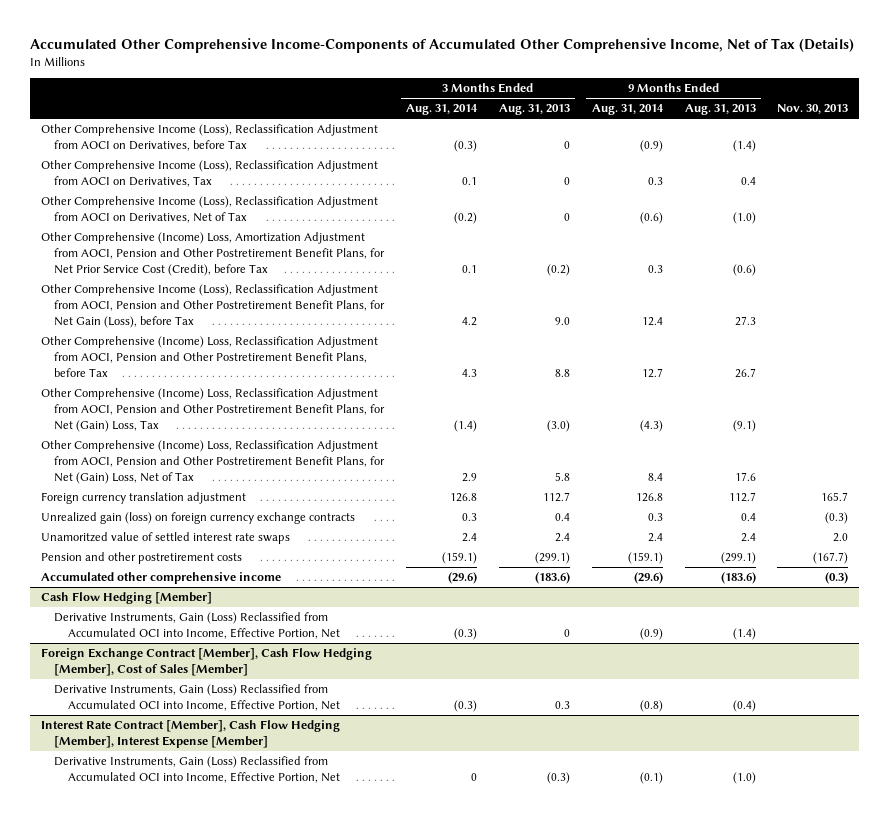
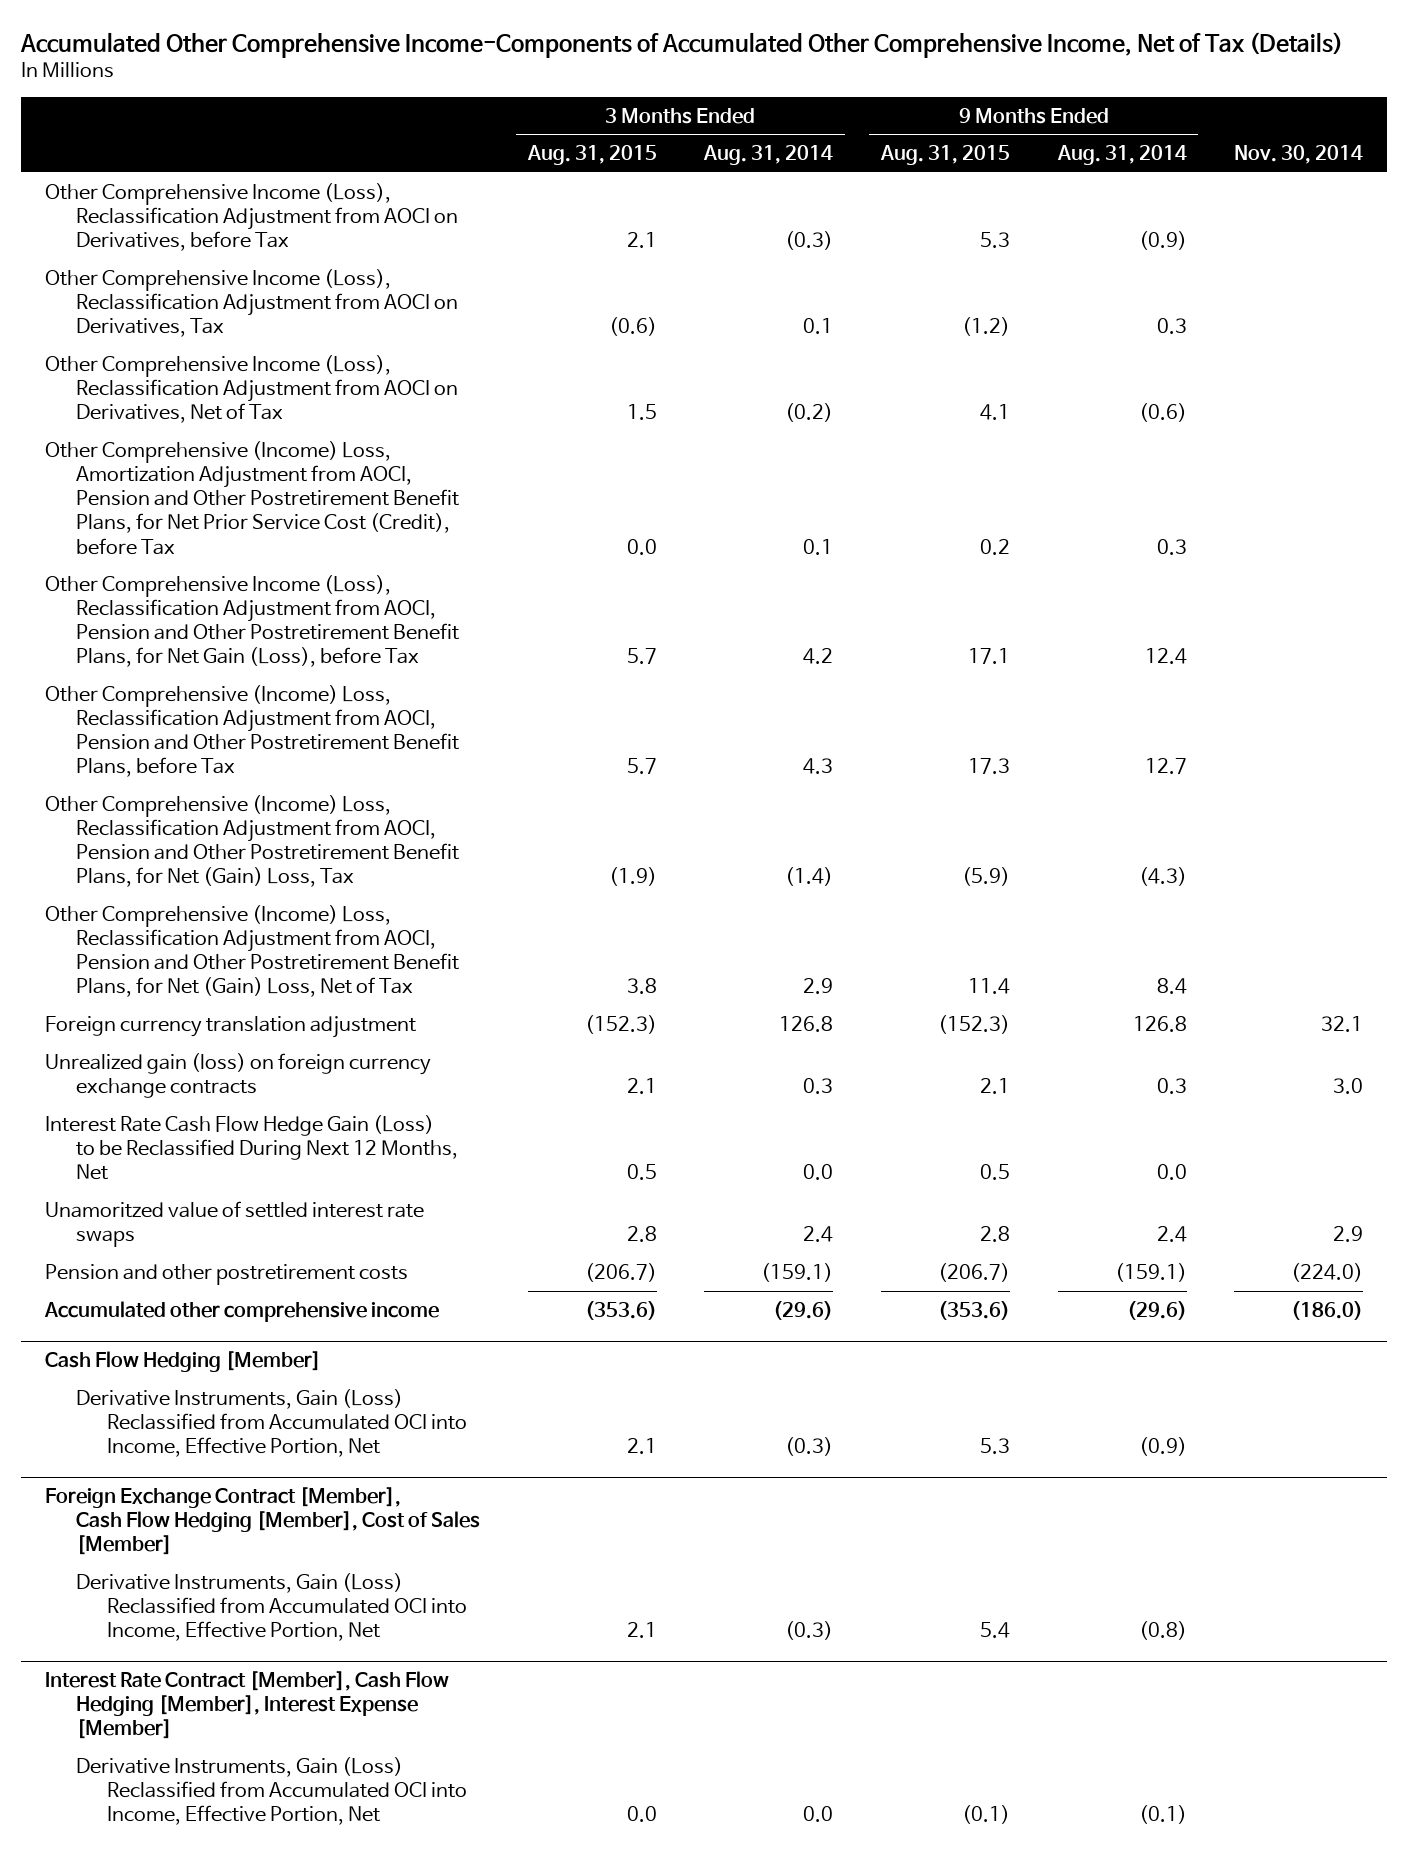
- | 3 Months Ended Aug. 31, 2014 | 3 Months Ended Aug. 31, 2013 | 9 Months Ended Aug. 31, 2014 | 9 Months Ended Aug. 31, 2013 | Nov. 30, 2013
+ | 3 Months Ended Aug. 31, 2015 | 3 Months Ended Aug. 31, 2014 | 9 Months Ended Aug. 31, 2015 | 9 Months Ended Aug. 31, 2014 | Nov. 30, 2014
+ Interest Rate Cash Flow Hedge Gain (Loss) to be Reclassified During Next 12 Months, Net | 0.5 | 0.0 | 0.5 | 0.0 |
@ Interest Rate Contract [Member], Cash Flow Hedging [Member], Interest Expense [Member]
- Derivative Instruments, Gain (Loss) Reclassified from Accumulated OCI into Income, Effective Portion, Net | 0 | (0.3) | (0.1) | (1.0) |
+ Derivative Instruments, Gain (Loss) Reclassified from Accumulated OCI into Income, Effective Portion, Net | 0.0 | 0.0 | (0.1) | (0.1) |

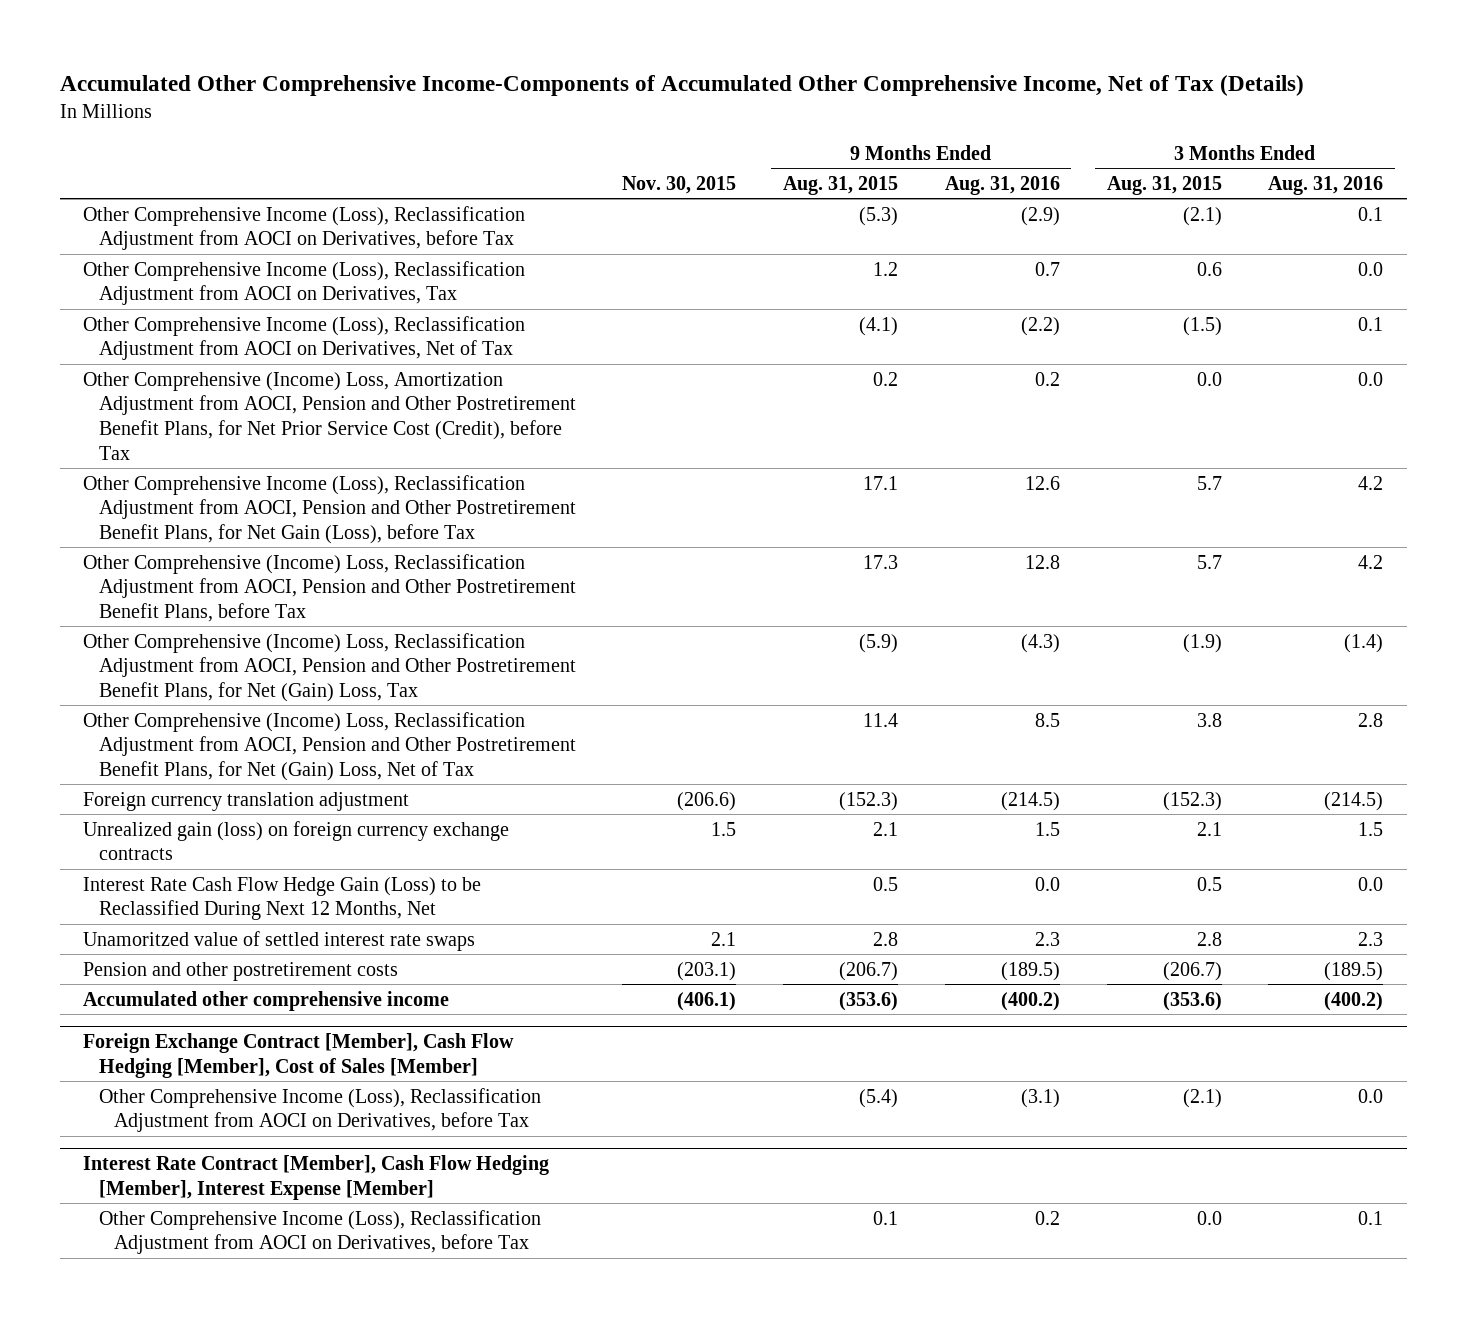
- | 3 Months Ended Aug. 31, 2015 | 3 Months Ended Aug. 31, 2014 | 9 Months Ended Aug. 31, 2015 | 9 Months Ended Aug. 31, 2014 | Nov. 30, 2014
+ | Nov. 30, 2015 | 9 Months Ended Aug. 31, 2015 | 9 Months Ended Aug. 31, 2016 | 3 Months Ended Aug. 31, 2015 | 3 Months Ended Aug. 31, 2016
- Other Comprehensive Income (Loss), Reclassification Adjustment from AOCI on Derivatives, before Tax | 2.1 | (0.3) | 5.3 | (0.9) |
- Other Comprehensive Income (Loss), Reclassification Adjustment from AOCI on Derivatives, Tax | (0.6) | 0.1 | (1.2) | 0.3 |
- Other Comprehensive Income (Loss), Reclassification Adjustment from AOCI on Derivatives, Net of Tax | 1.5 | (0.2) | 4.1 | (0.6) |
+ Other Comprehensive Income (Loss), Reclassification Adjustment from AOCI on Derivatives, before Tax | | (5.3) | (2.9) | (2.1) | 0.1
+ Other Comprehensive Income (Loss), Reclassification Adjustment from AOCI on Derivatives, Tax | | 1.2 | 0.7 | 0.6 | 0.0
+ Other Comprehensive Income (Loss), Reclassification Adjustment from AOCI on Derivatives, Net of Tax | | (4.1) | (2.2) | (1.5) | 0.1
- Cash Flow Hedging [Member]
- Derivative Instruments, Gain (Loss) Reclassified from Accumulated OCI into Income, Effective Portion, Net | 2.1 | (0.3) | 5.3 | (0.9) |
@ Foreign Exchange Contract [Member], Cash Flow Hedging [Member], Cost of Sales [Member]
- Derivative Instruments, Gain (Loss) Reclassified from Accumulated OCI into Income, Effective Portion, Net | 2.1 | (0.3) | 5.4 | (0.8) |
+ Other Comprehensive Income (Loss), Reclassification Adjustment from AOCI on Derivatives, before Tax | | (5.4) | (3.1) | (2.1) | 0.0
@ Interest Rate Contract [Member], Cash Flow Hedging [Member], Interest Expense [Member]
- Derivative Instruments, Gain (Loss) Reclassified from Accumulated OCI into Income, Effective Portion, Net | 0.0 | 0.0 | (0.1) | (0.1) |
+ Other Comprehensive Income (Loss), Reclassification Adjustment from AOCI on Derivatives, before Tax | | 0.1 | 0.2 | 0.0 | 0.1

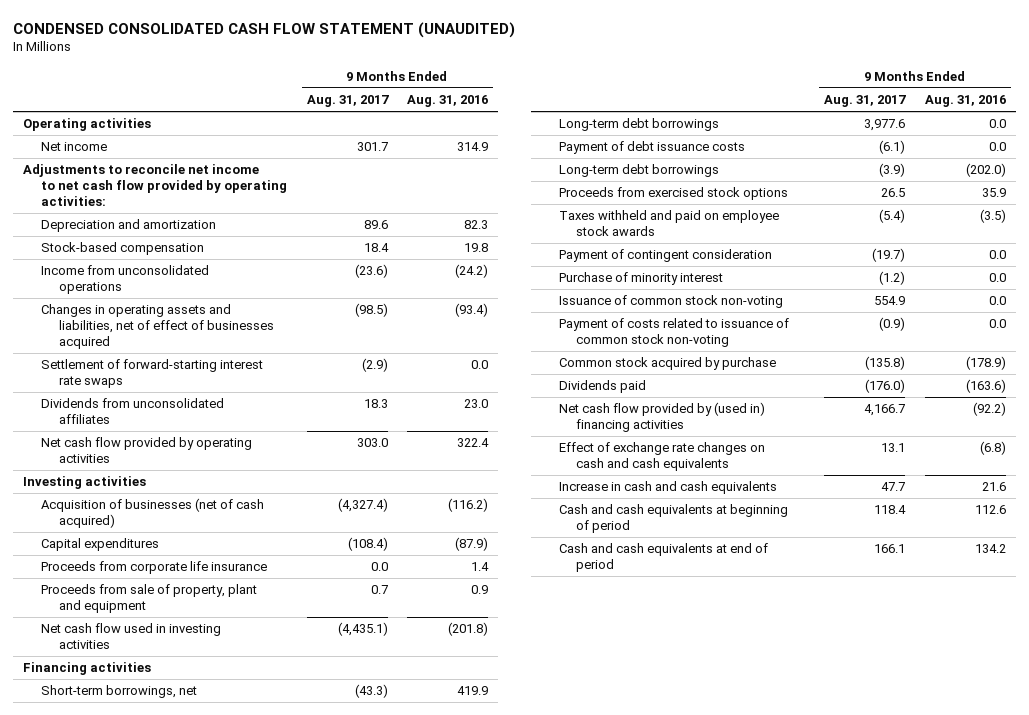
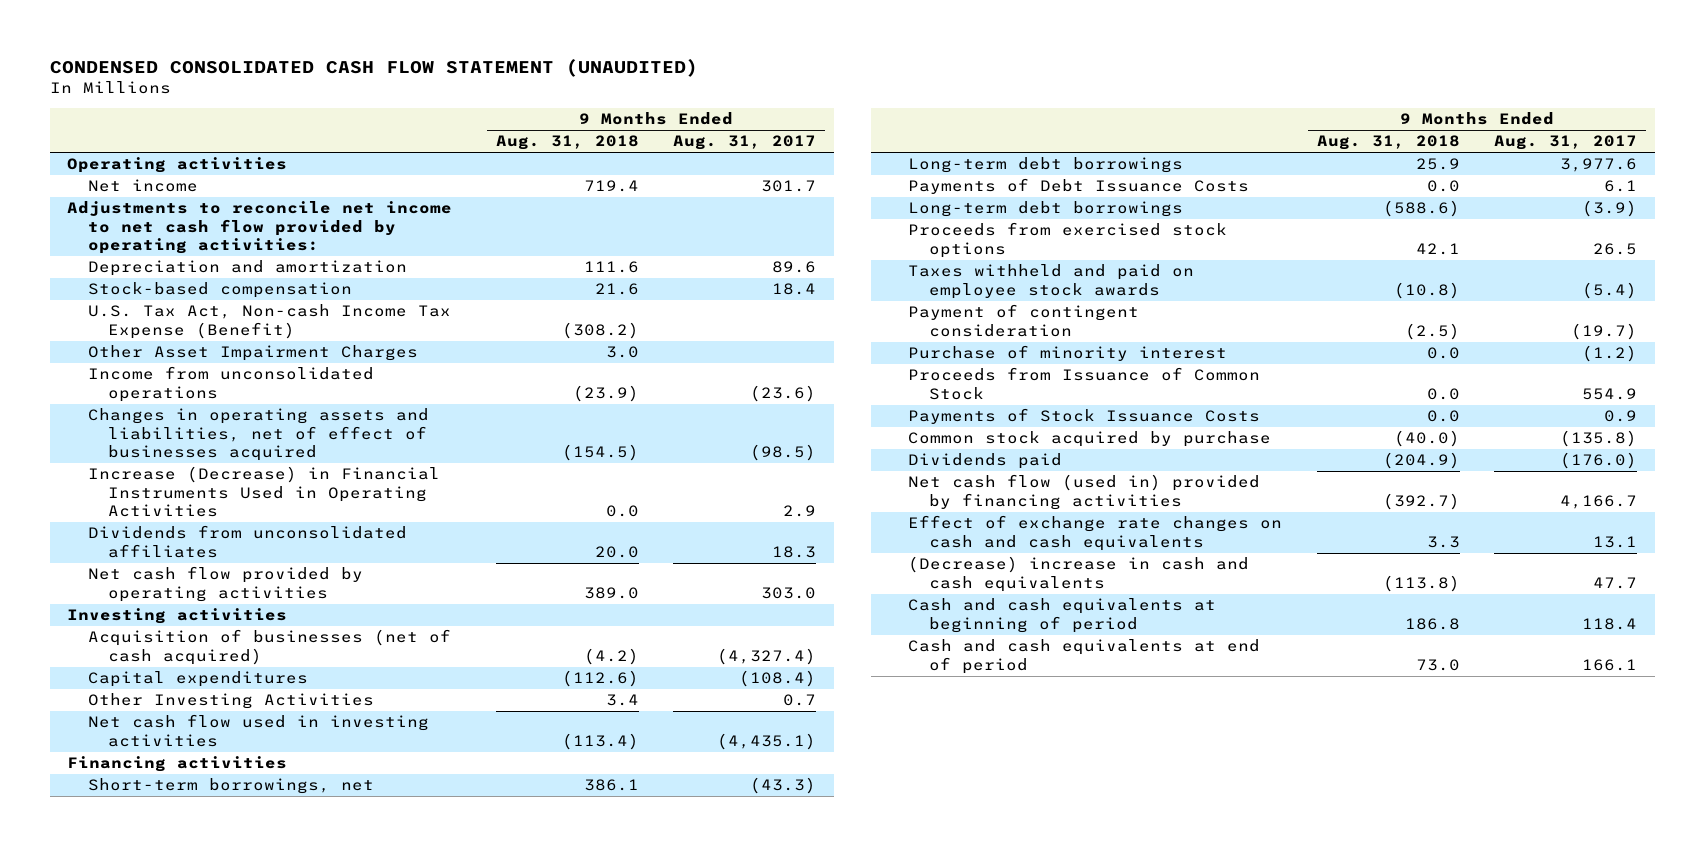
- | 9 Months Ended Aug. 31, 2017 | 9 Months Ended Aug. 31, 2016
+ | 9 Months Ended Aug. 31, 2018 | 9 Months Ended Aug. 31, 2017
+ U.S. Tax Act, Non-cash Income Tax Expense (Benefit) | (308.2) |
+ Other Asset Impairment Charges | 3.0 |
- Settlement of forward-starting interest rate swaps | (2.9) | 0.0
+ Increase (Decrease) in Financial Instruments Used in Operating Activities | 0.0 | 2.9
- Proceeds from corporate life insurance | 0.0 | 1.4
- Proceeds from sale of property, plant and equipment | 0.7 | 0.9
+ Other Investing Activities | 3.4 | 0.7
- Payment of debt issuance costs | (6.1) | 0.0
+ Payments of Debt Issuance Costs | 0.0 | 6.1
- Issuance of common stock non-voting | 554.9 | 0.0
- Payment of costs related to issuance of common stock non-voting | (0.9) | 0.0
+ Proceeds from Issuance of Common Stock | 0.0 | 554.9
+ Payments of Stock Issuance Costs | 0.0 | 0.9
- Net cash flow provided by (used in) financing activities | 4,166.7 | (92.2)
+ Net cash flow (used in) provided by financing activities | (392.7) | 4,166.7
- Increase in cash and cash equivalents | 47.7 | 21.6
+ (Decrease) increase in cash and cash equivalents | (113.8) | 47.7

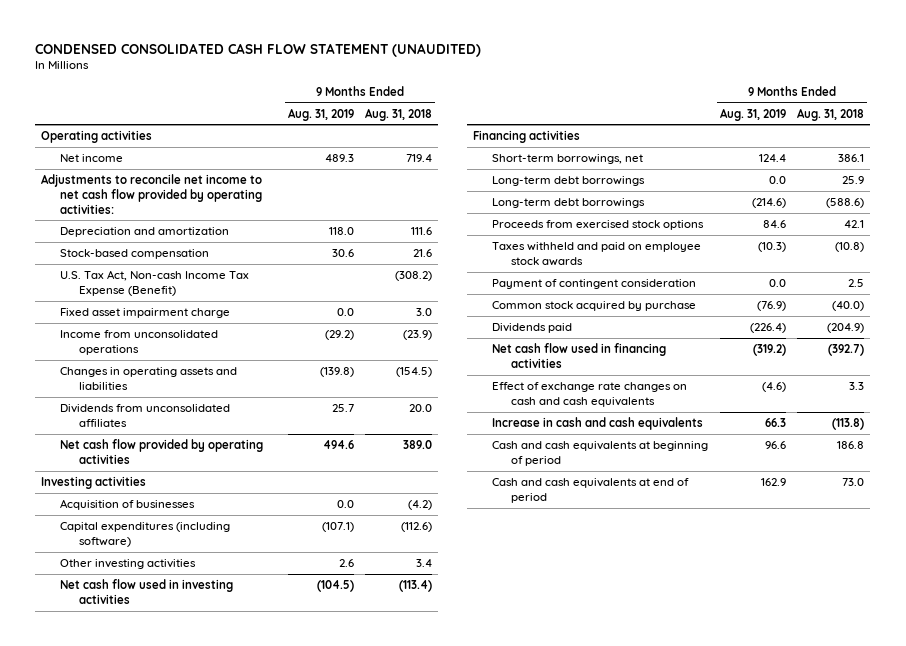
- | 9 Months Ended Aug. 31, 2018 | 9 Months Ended Aug. 31, 2017
+ | 9 Months Ended Aug. 31, 2019 | 9 Months Ended Aug. 31, 2018
- Other Asset Impairment Charges | 3.0 |
+ Fixed asset impairment charge | 0.0 | 3.0
- Changes in operating assets and liabilities, net of effect of businesses acquired | (154.5) | (98.5)
- Increase (Decrease) in Financial Instruments Used in Operating Activities | 0.0 | 2.9
+ Changes in operating assets and liabilities | (139.8) | (154.5)
- Acquisition of businesses (net of cash acquired) | (4.2) | (4,327.4)
- Capital expenditures | (112.6) | (108.4)
- Other Investing Activities | 3.4 | 0.7
+ Acquisition of businesses | 0.0 | (4.2)
+ Capital expenditures (including software) | (107.1) | (112.6)
+ Other investing activities | 2.6 | 3.4
- Payments of Debt Issuance Costs | 0.0 | 6.1
- Payment of contingent consideration | (2.5) | (19.7)
- Purchase of minority interest | 0.0 | (1.2)
- Proceeds from Issuance of Common Stock | 0.0 | 554.9
- Payments of Stock Issuance Costs | 0.0 | 0.9
+ Payment of contingent consideration | 0.0 | 2.5
- Net cash flow (used in) provided by financing activities | (392.7) | 4,166.7
+ Net cash flow used in financing activities | (319.2) | (392.7)
- (Decrease) increase in cash and cash equivalents | (113.8) | 47.7
+ Increase in cash and cash equivalents | 66.3 | (113.8)

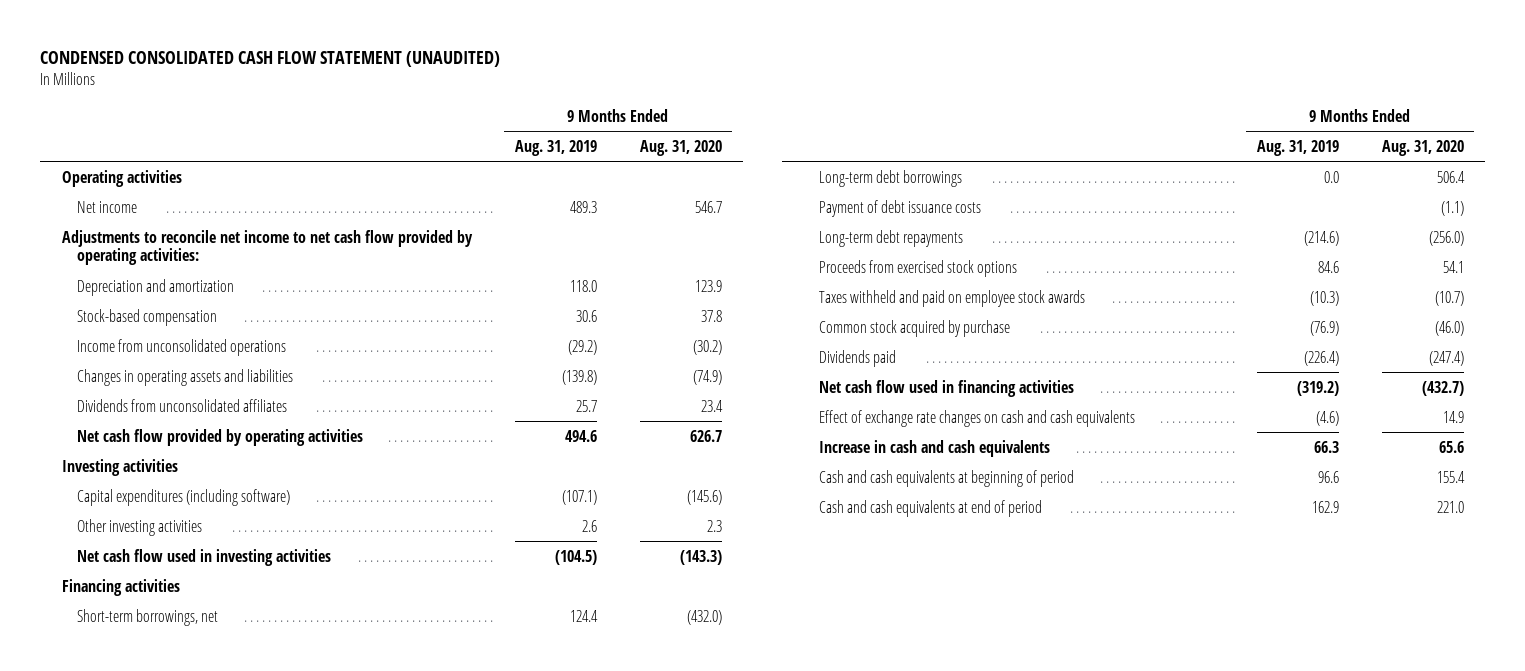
- | 9 Months Ended Aug. 31, 2019 | 9 Months Ended Aug. 31, 2018
+ | 9 Months Ended Aug. 31, 2019 | 9 Months Ended Aug. 31, 2020
- U.S. Tax Act, Non-cash Income Tax Expense (Benefit) | | (308.2)
- Fixed asset impairment charge | 0.0 | 3.0
- Acquisition of businesses | 0.0 | (4.2)
- Long-term debt borrowings | (214.6) | (588.6)
+ Payment of debt issuance costs | | (1.1)
+ Long-term debt repayments | (214.6) | (256.0)
- Payment of contingent consideration | 0.0 | 2.5

